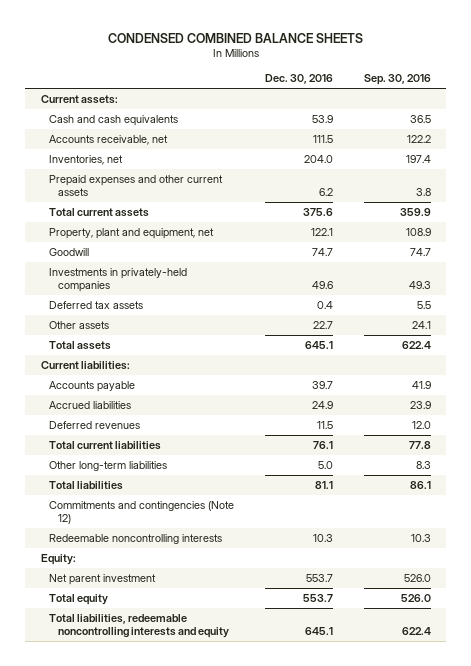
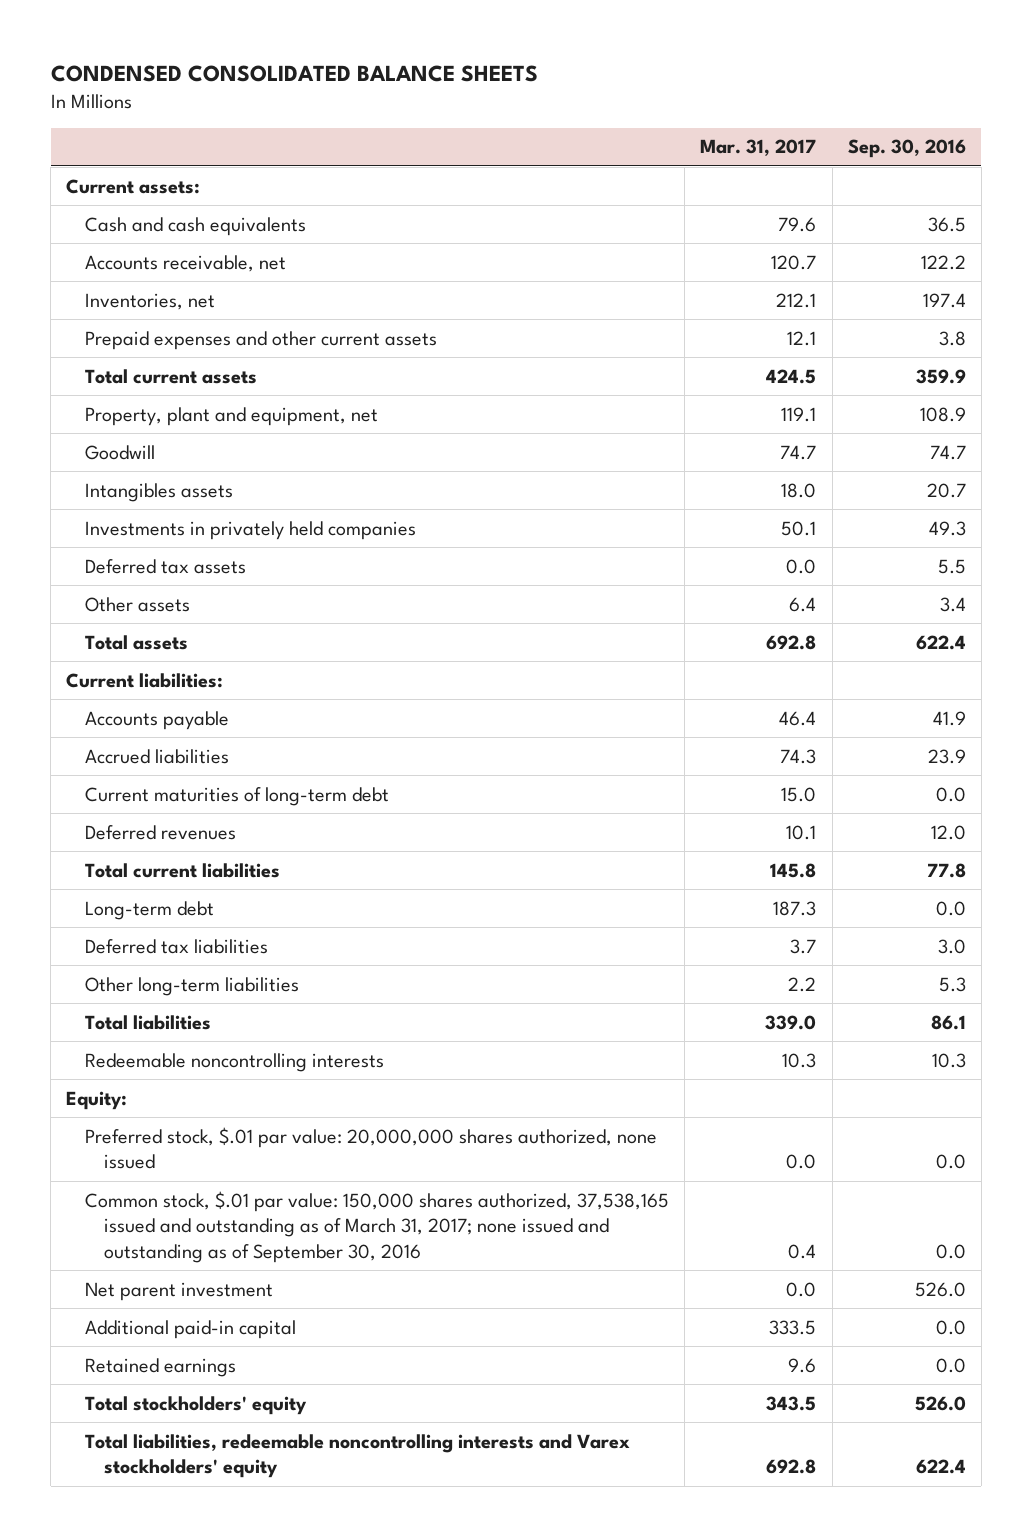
- CONDENSED COMBINED BALANCE SHEETS
+ CONDENSED CONSOLIDATED BALANCE SHEETS
- | Dec. 30, 2016 | Sep. 30, 2016
+ | Mar. 31, 2017 | Sep. 30, 2016
- Investments in privately-held companies | 49.6 | 49.3
+ Intangibles assets | 18.0 | 20.7
+ Investments in privately held companies | 50.1 | 49.3
- Other assets | 22.7 | 24.1
+ Other assets | 6.4 | 3.4
+ Current maturities of long-term debt | 15.0 | 0.0
- Other long-term liabilities | 5.0 | 8.3
+ Long-term debt | 187.3 | 0.0
+ Deferred tax liabilities | 3.7 | 3.0
+ Other long-term liabilities | 2.2 | 5.3
- Commitments and contingencies (Note 12)
+ Preferred stock, $.01 par value: 20,000,000 shares authorized, none issued | 0.0 | 0.0
+ Common stock, $.01 par value: 150,000 shares authorized, 37,538,165 issued and outstanding as of March 31, 2017; none issued and outstanding as of September 30, 2016 | 0.4 | 0.0
- Total equity | 553.7 | 526.0
- Total liabilities, redeemable noncontrolling interests and equity | 645.1 | 622.4
+ Additional paid-in capital | 333.5 | 0.0
+ Retained earnings | 9.6 | 0.0
+ Total stockholders' equity | 343.5 | 526.0
+ Total liabilities, redeemable noncontrolling interests and Varex stockholders' equity | 692.8 | 622.4

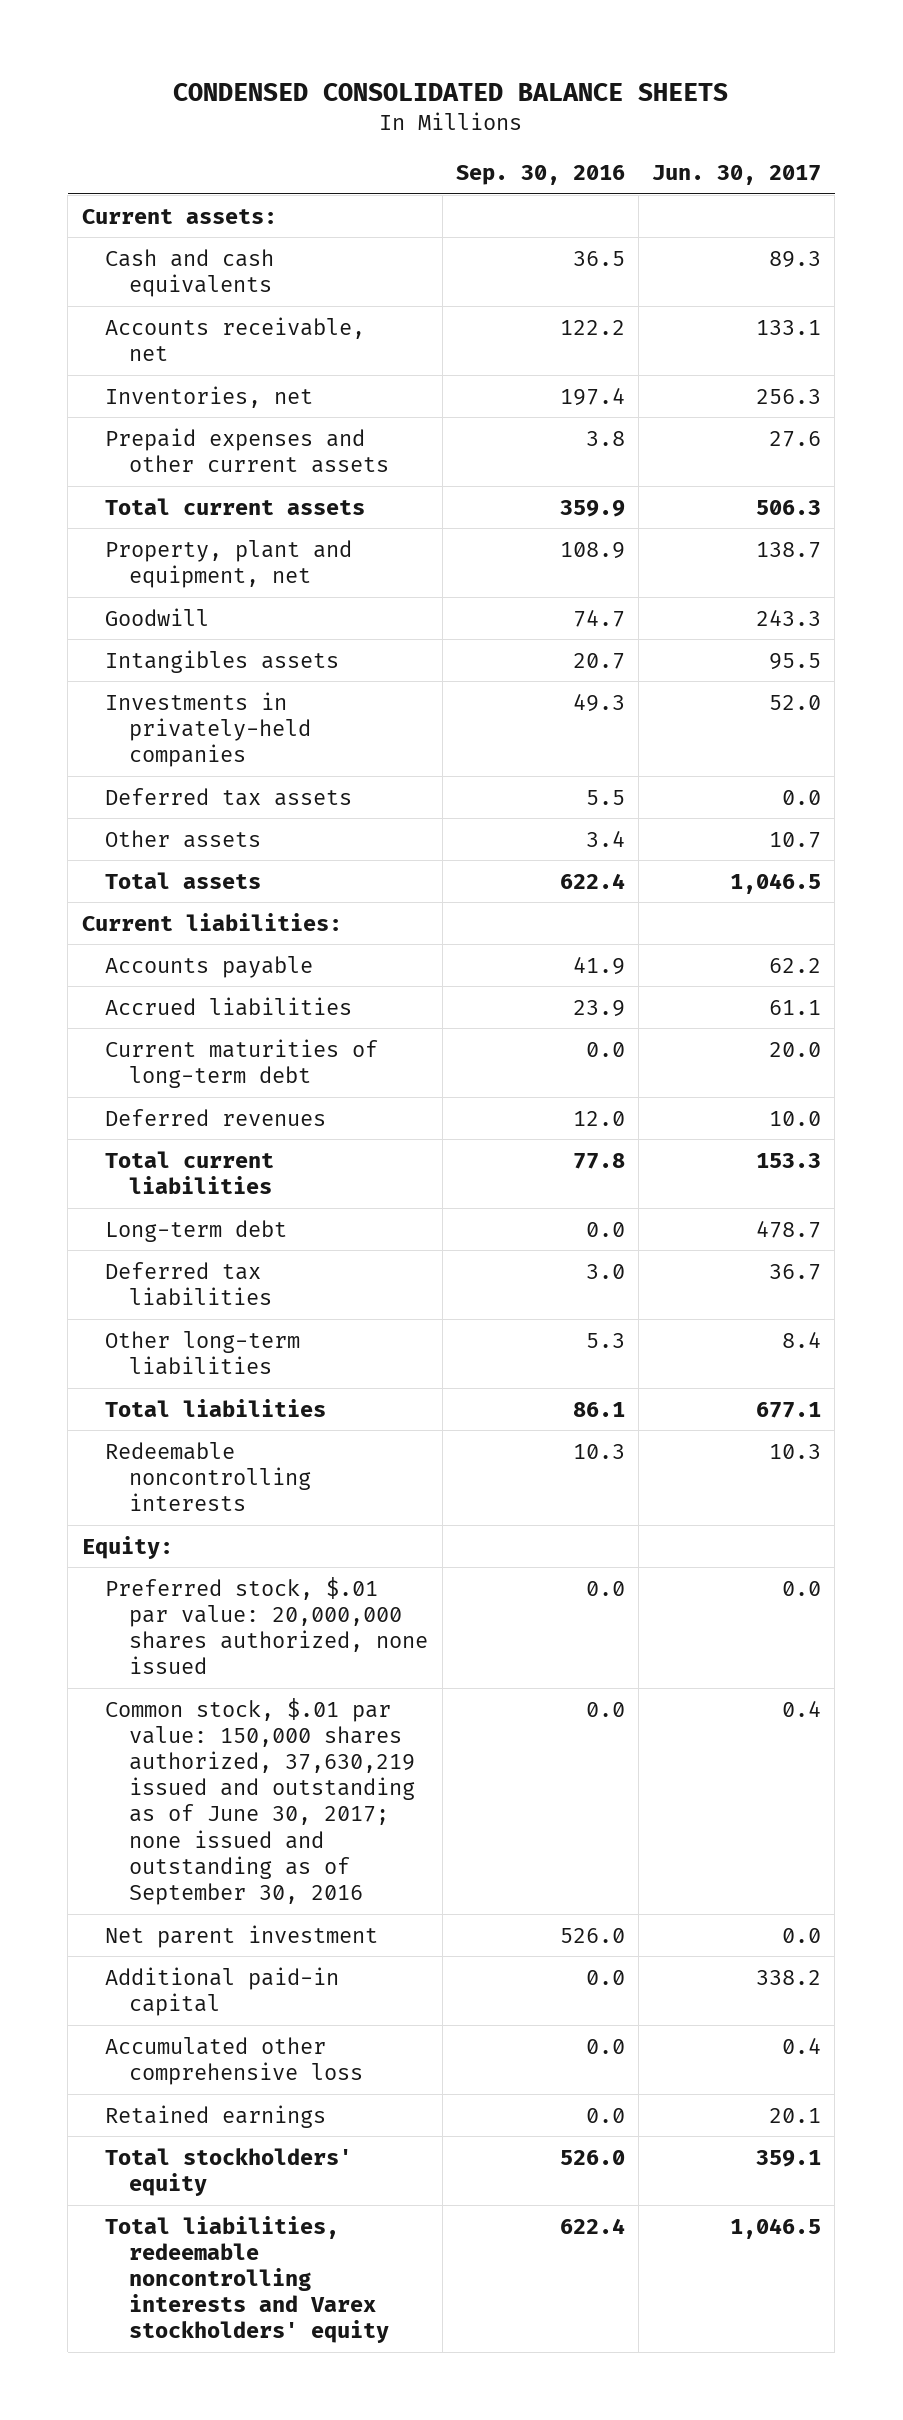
- | Mar. 31, 2017 | Sep. 30, 2016
+ | Sep. 30, 2016 | Jun. 30, 2017
- Investments in privately held companies | 50.1 | 49.3
+ Investments in privately-held companies | 49.3 | 52.0
- Common stock, $.01 par value: 150,000 shares authorized, 37,538,165 issued and outstanding as of March 31, 2017; none issued and outstanding as of September 30, 2016 | 0.4 | 0.0
+ Common stock, $.01 par value: 150,000 shares authorized, 37,630,219 issued and outstanding as of June 30, 2017; none issued and outstanding as of September 30, 2016 | 0.0 | 0.4
+ Accumulated other comprehensive loss | 0.0 | 0.4

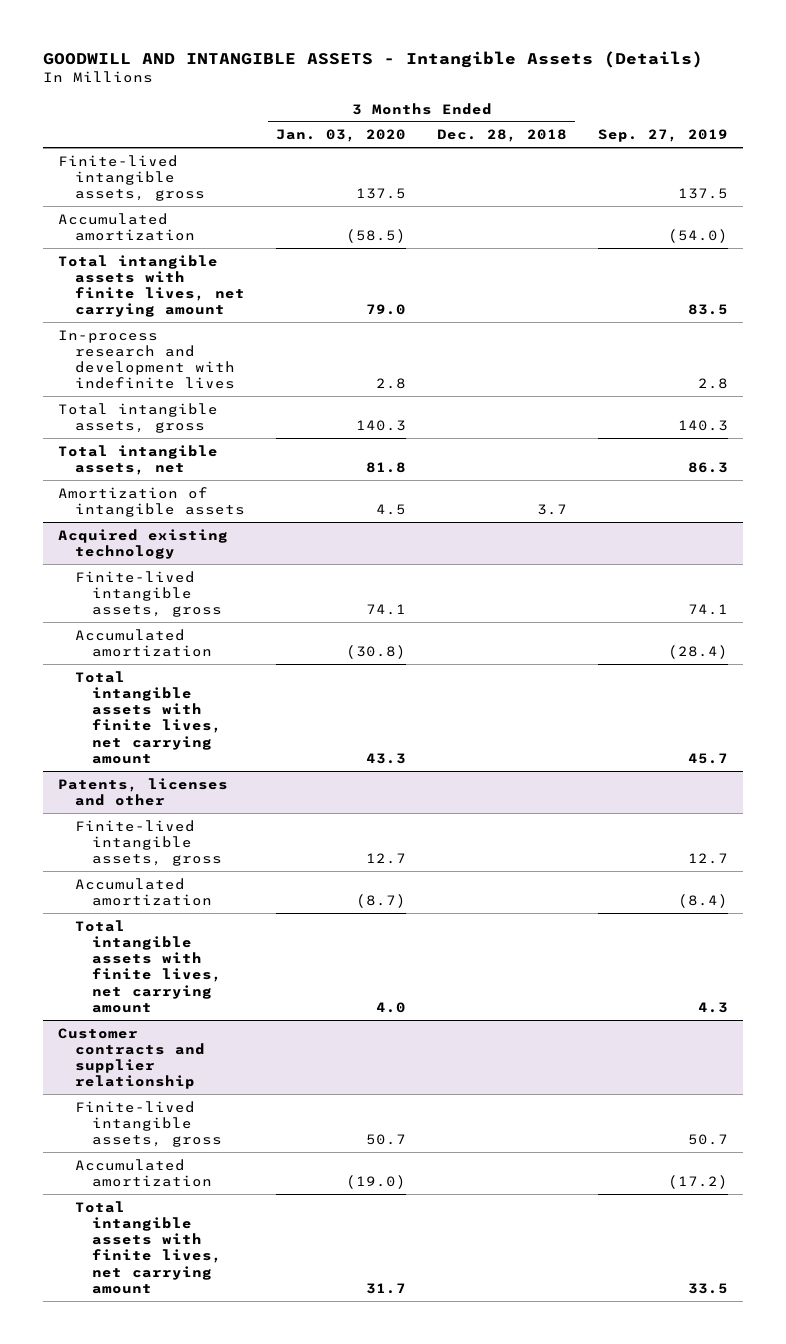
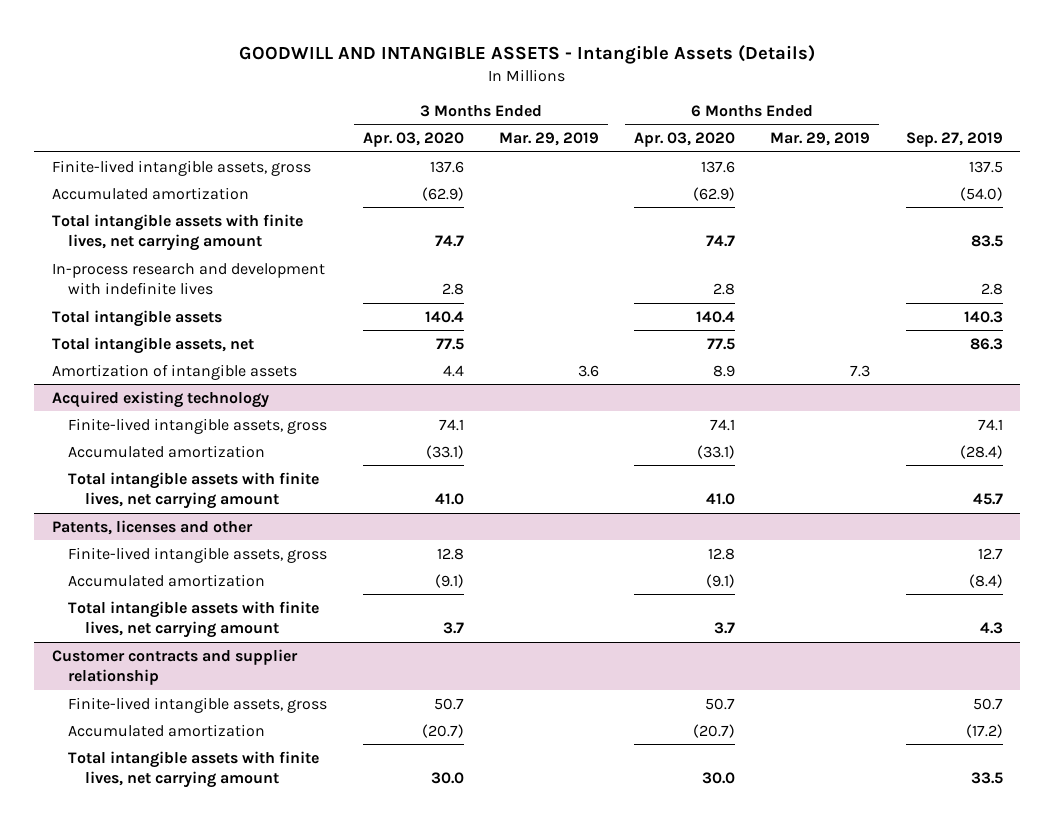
- | 3 Months Ended Jan. 03, 2020 | 3 Months Ended Dec. 28, 2018 | Sep. 27, 2019
+ | 3 Months Ended Apr. 03, 2020 | 3 Months Ended Mar. 29, 2019 | 6 Months Ended Apr. 03, 2020 | 6 Months Ended Mar. 29, 2019 | Sep. 27, 2019
- Total intangible assets, gross | 140.3 | | 140.3
+ Total intangible assets | 140.4 | | 140.4 | | 140.3

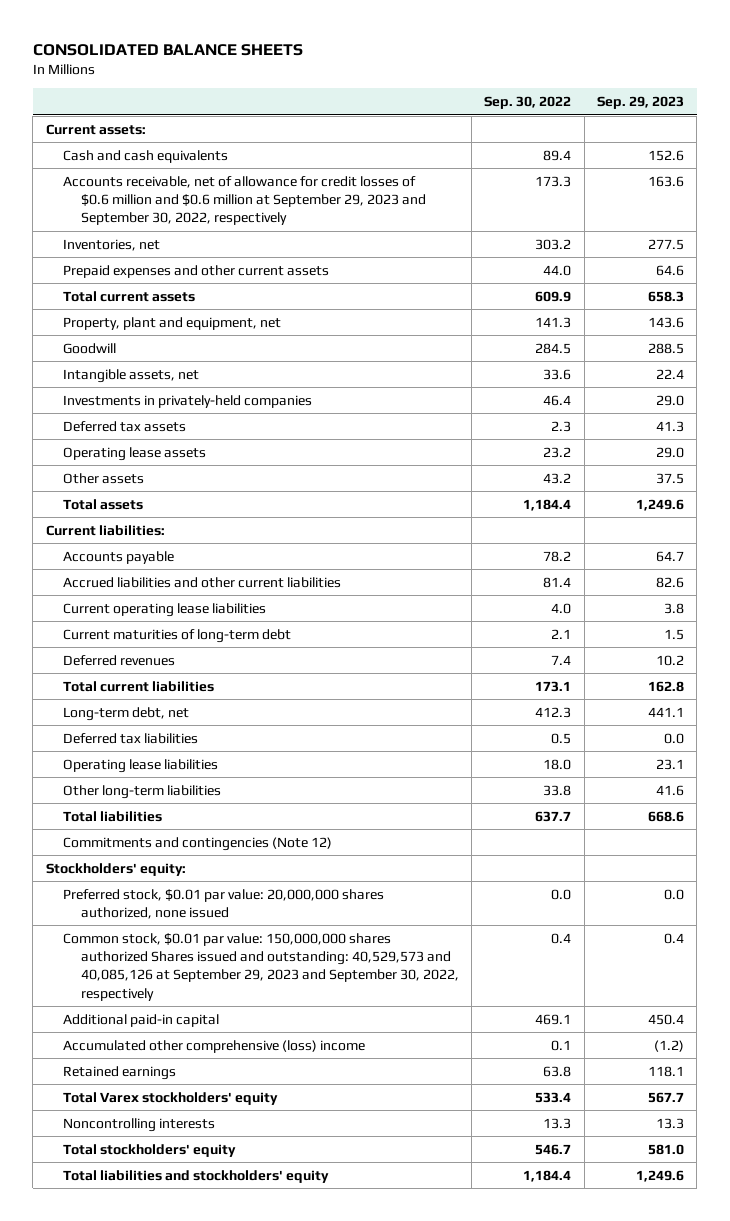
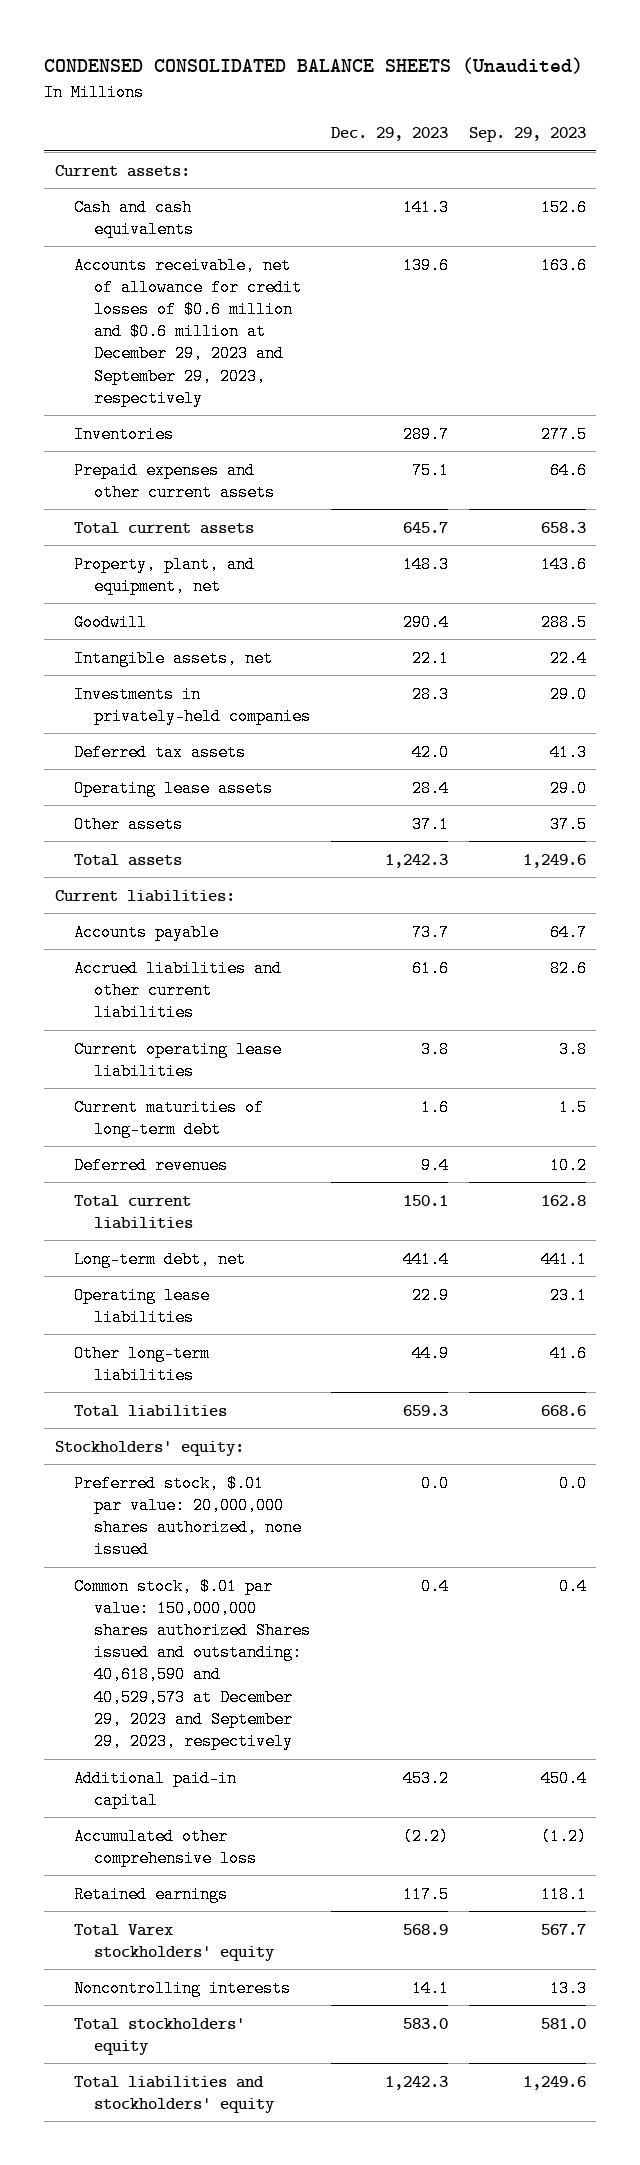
- CONSOLIDATED BALANCE SHEETS
+ CONDENSED CONSOLIDATED BALANCE SHEETS (Unaudited)
- | Sep. 30, 2022 | Sep. 29, 2023
+ | Dec. 29, 2023 | Sep. 29, 2023
- Accounts receivable, net of allowance for credit losses of $0.6 million and $0.6 million at September 29, 2023 and September 30, 2022, respectively | 173.3 | 163.6
- Inventories, net | 303.2 | 277.5
+ Accounts receivable, net of allowance for credit losses of $0.6 million and $0.6 million at December 29, 2023 and September 29, 2023, respectively | 139.6 | 163.6
+ Inventories | 289.7 | 277.5
- Property, plant and equipment, net | 141.3 | 143.6
+ Property, plant, and equipment, net | 148.3 | 143.6
- Deferred tax liabilities | 0.5 | 0.0
- Commitments and contingencies (Note 12)
- Preferred stock, $0.01 par value: 20,000,000 shares authorized, none issued | 0.0 | 0.0
- Common stock, $0.01 par value: 150,000,000 shares authorized Shares issued and outstanding: 40,529,573 and 40,085,126 at September 29, 2023 and September 30, 2022, respectively | 0.4 | 0.4
+ Preferred stock, $.01 par value: 20,000,000 shares authorized, none issued | 0.0 | 0.0
+ Common stock, $.01 par value: 150,000,000 shares authorized Shares issued and outstanding: 40,618,590 and 40,529,573 at December 29, 2023 and September 29, 2023, respectively | 0.4 | 0.4
- Accumulated other comprehensive (loss) income | 0.1 | (1.2)
+ Accumulated other comprehensive loss | (2.2) | (1.2)

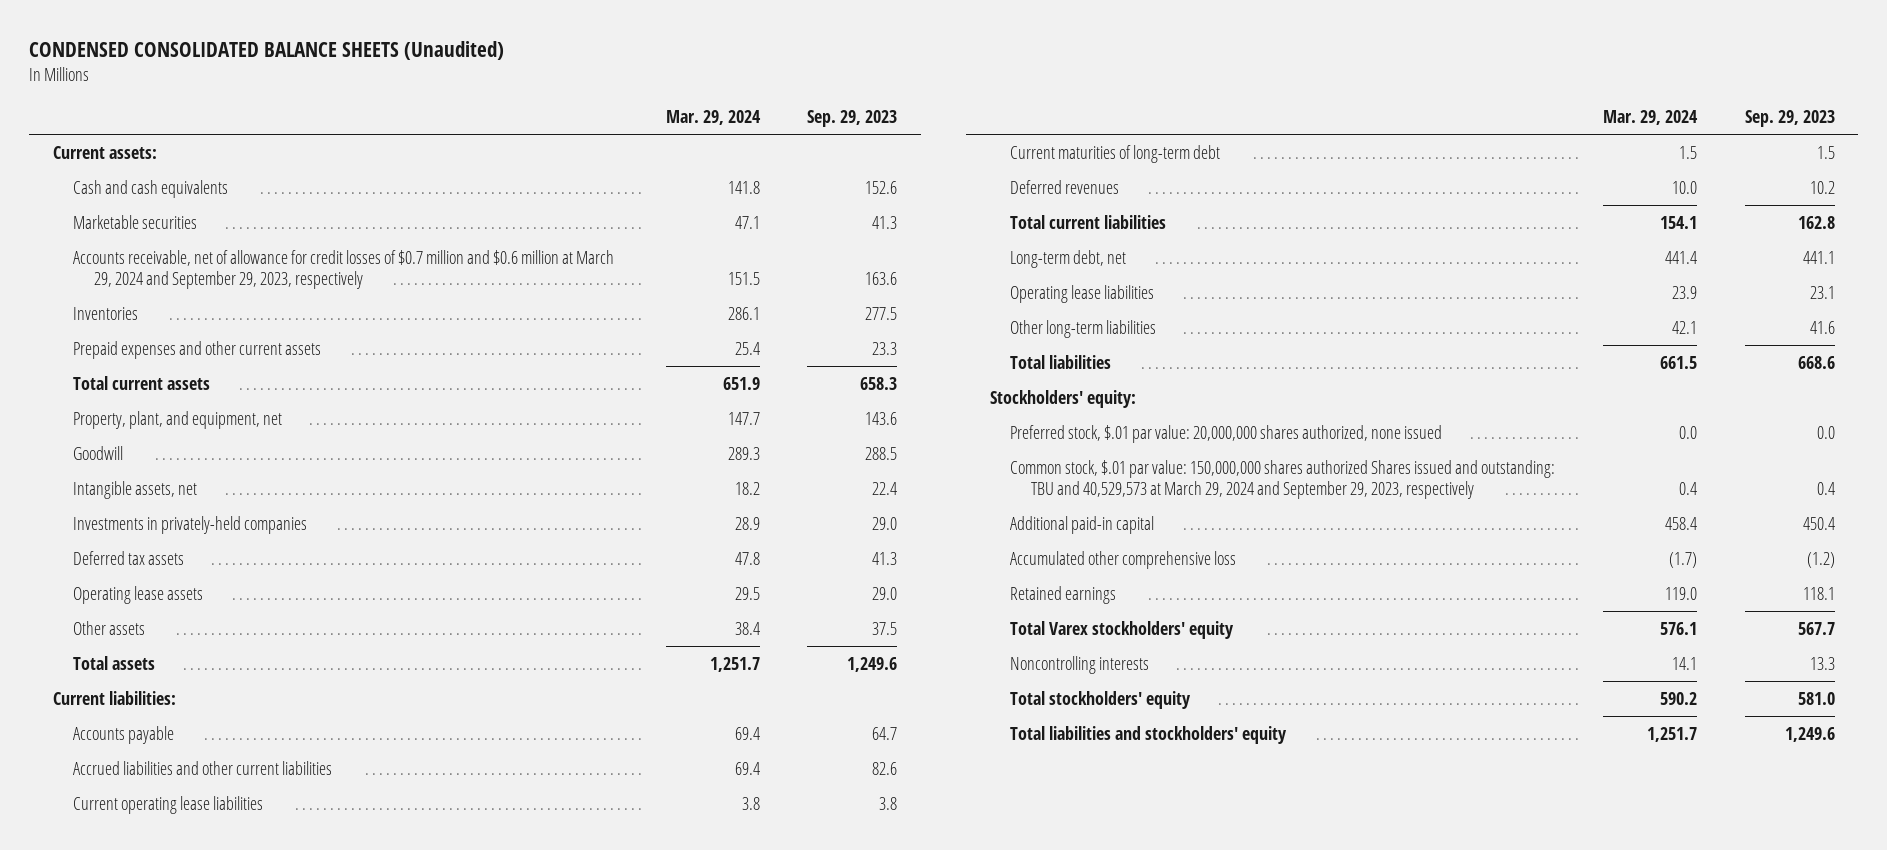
- | Dec. 29, 2023 | Sep. 29, 2023
+ | Mar. 29, 2024 | Sep. 29, 2023
- Accounts receivable, net of allowance for credit losses of $0.6 million and $0.6 million at December 29, 2023 and September 29, 2023, respectively | 139.6 | 163.6
+ Marketable securities | 47.1 | 41.3
+ Accounts receivable, net of allowance for credit losses of $0.7 million and $0.6 million at March 29, 2024 and September 29, 2023, respectively | 151.5 | 163.6
- Prepaid expenses and other current assets | 75.1 | 64.6
+ Prepaid expenses and other current assets | 25.4 | 23.3
- Common stock, $.01 par value: 150,000,000 shares authorized Shares issued and outstanding: 40,618,590 and 40,529,573 at December 29, 2023 and September 29, 2023, respectively | 0.4 | 0.4
+ Common stock, $.01 par value: 150,000,000 shares authorized Shares issued and outstanding: TBU and 40,529,573 at March 29, 2024 and September 29, 2023, respectively | 0.4 | 0.4

